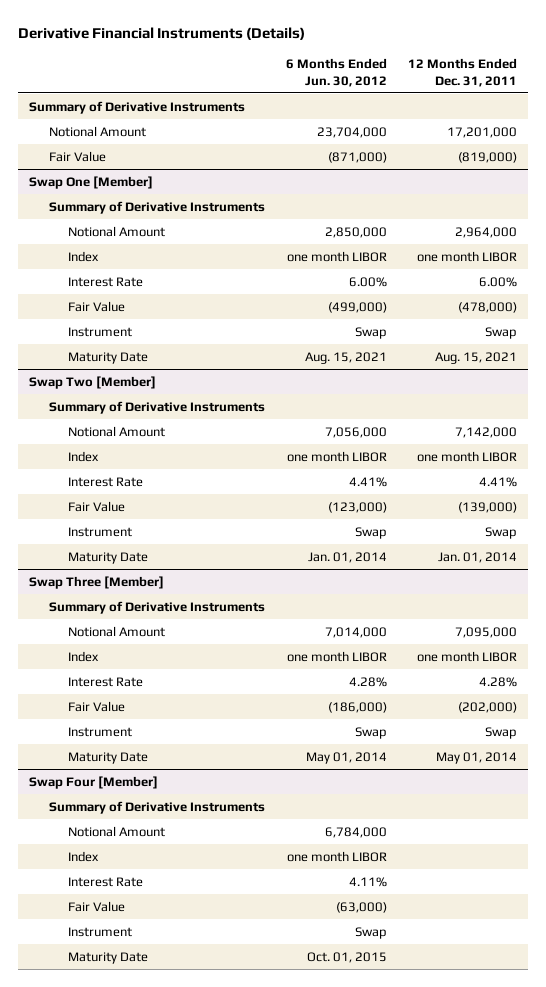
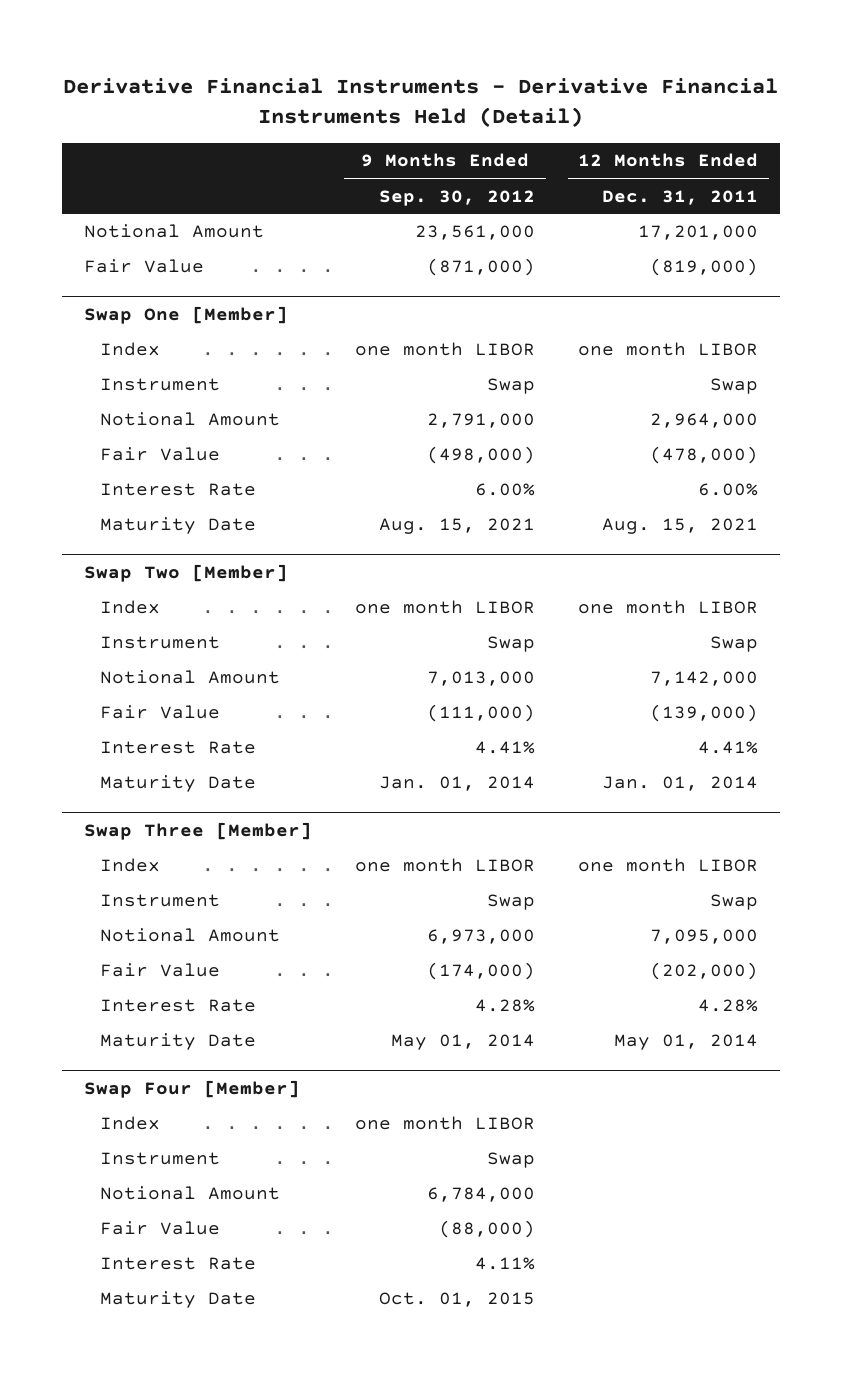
- Derivative Financial Instruments (Details)
+ Derivative Financial Instruments - Derivative Financial Instruments Held (Detail)
- | 6 Months Ended Jun. 30, 2012 | 12 Months Ended Dec. 31, 2011
+ | 9 Months Ended Sep. 30, 2012 | 12 Months Ended Dec. 31, 2011
- Summary of Derivative Instruments
@ Swap One [Member]
- Summary of Derivative Instruments
moved down: Notional Amount | 2,791,000 | 2,964,000
moved down: Fair Value | (498,000) | (478,000)
moved down: Interest Rate | 6.00% | 6.00%
@ Swap Two [Member]
- Summary of Derivative Instruments
moved down: Notional Amount | 7,013,000 | 7,142,000
moved down: Fair Value | (111,000) | (139,000)
moved down: Interest Rate | 4.41% | 4.41%
@ Swap Three [Member]
- Summary of Derivative Instruments
moved down: Notional Amount | 6,973,000 | 7,095,000
moved down: Fair Value | (174,000) | (202,000)
moved down: Interest Rate | 4.28% | 4.28%
@ Swap Four [Member]
- Summary of Derivative Instruments
moved down: Notional Amount | 6,784,000 |
moved down: Fair Value | (88,000) |
moved down: Interest Rate | 4.11% |

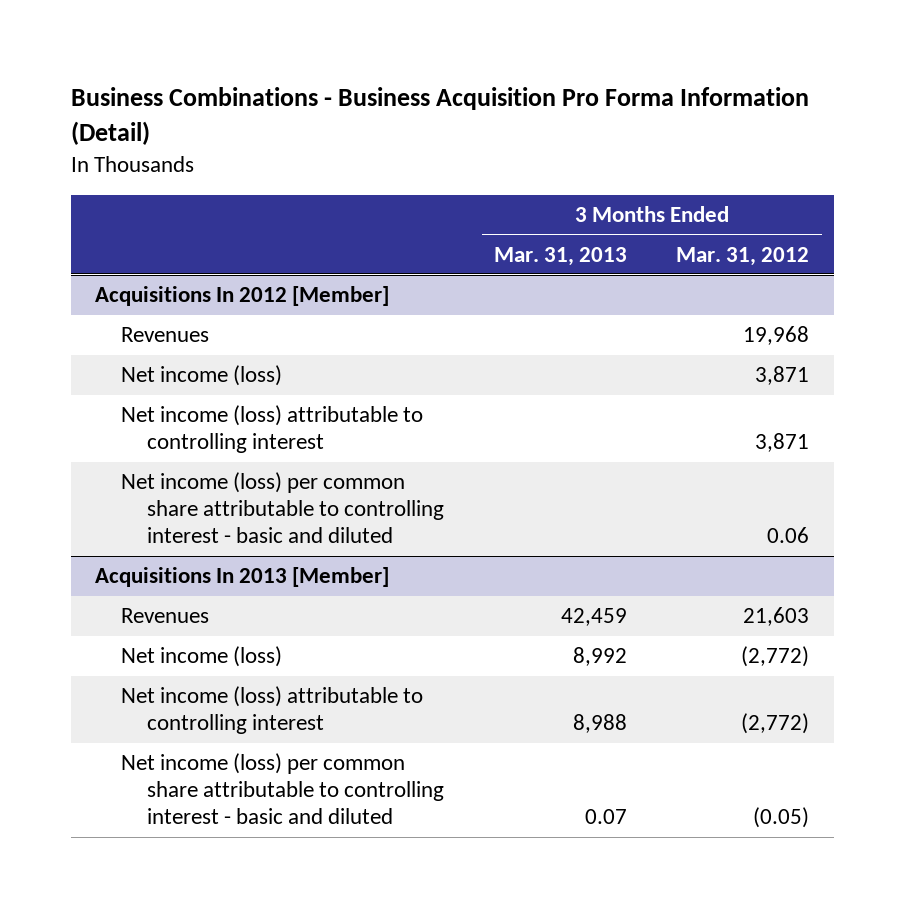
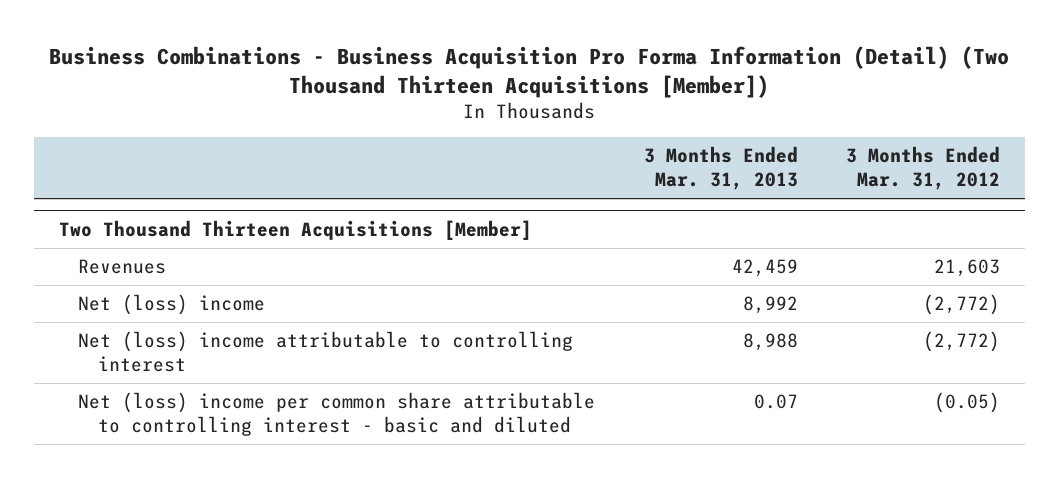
- Business Combinations - Business Acquisition Pro Forma Information (Detail)
+ Business Combinations - Business Acquisition Pro Forma Information (Detail) (Two Thousand Thirteen Acquisitions [Member])
- Acquisitions In 2012 [Member]
- Revenues | | 19,968
- Net income (loss) | | 3,871
- Net income (loss) attributable to controlling interest | | 3,871
- Net income (loss) per common share attributable to controlling interest - basic and diluted | | 0.06
- Acquisitions In 2013 [Member]
+ Two Thousand Thirteen Acquisitions [Member]
- Net income (loss) | 8,992 | (2,772)
- Net income (loss) attributable to controlling interest | 8,988 | (2,772)
- Net income (loss) per common share attributable to controlling interest - basic and diluted | 0.07 | (0.05)
+ Net (loss) income | 8,992 | (2,772)
+ Net (loss) income attributable to controlling interest | 8,988 | (2,772)
+ Net (loss) income per common share attributable to controlling interest - basic and diluted | 0.07 | (0.05)

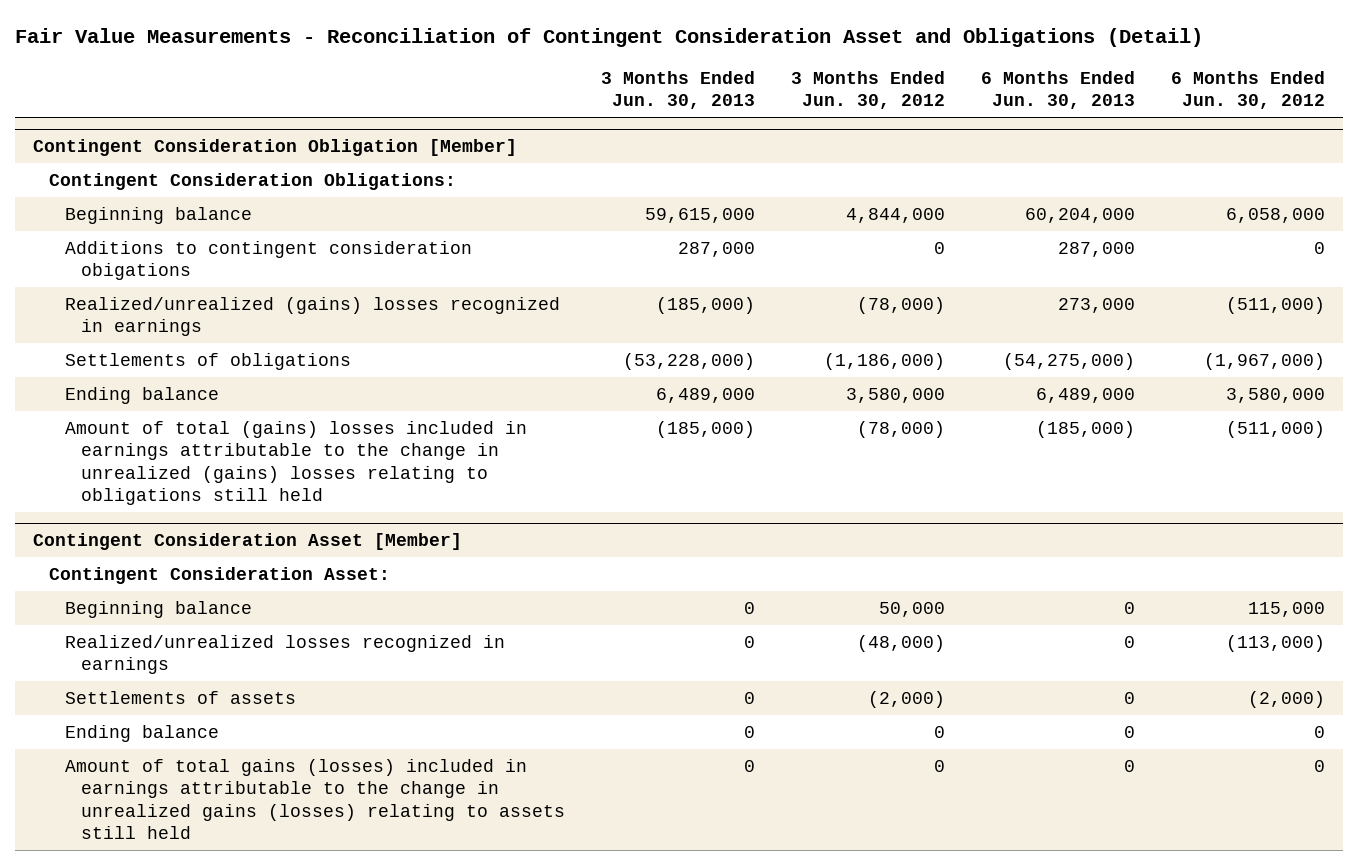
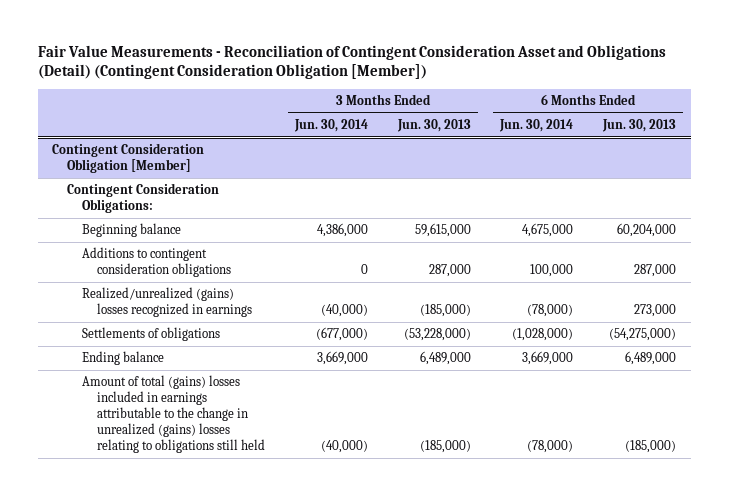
- Fair Value Measurements - Reconciliation of Contingent Consideration Asset and Obligations (Detail)
+ Fair Value Measurements - Reconciliation of Contingent Consideration Asset and Obligations (Detail) (Contingent Consideration Obligation [Member])
- | 3 Months Ended Jun. 30, 2013 | 3 Months Ended Jun. 30, 2012 | 6 Months Ended Jun. 30, 2013 | 6 Months Ended Jun. 30, 2012
+ | 3 Months Ended Jun. 30, 2014 | 3 Months Ended Jun. 30, 2013 | 6 Months Ended Jun. 30, 2014 | 6 Months Ended Jun. 30, 2013
@ Contingent Consideration Obligation [Member]
- Additions to contingent consideration obigations | 287,000 | 0 | 287,000 | 0
+ Additions to contingent consideration obligations | 0 | 287,000 | 100,000 | 287,000
- Contingent Consideration Asset [Member]
- Contingent Consideration Asset:
- Beginning balance | 0 | 50,000 | 0 | 115,000
- Realized/unrealized losses recognized in earnings | 0 | (48,000) | 0 | (113,000)
- Settlements of assets | 0 | (2,000) | 0 | (2,000)
- Ending balance | 0 | 0 | 0 | 0
- Amount of total gains (losses) included in earnings attributable to the change in unrealized gains (losses) relating to assets still held | 0 | 0 | 0 | 0

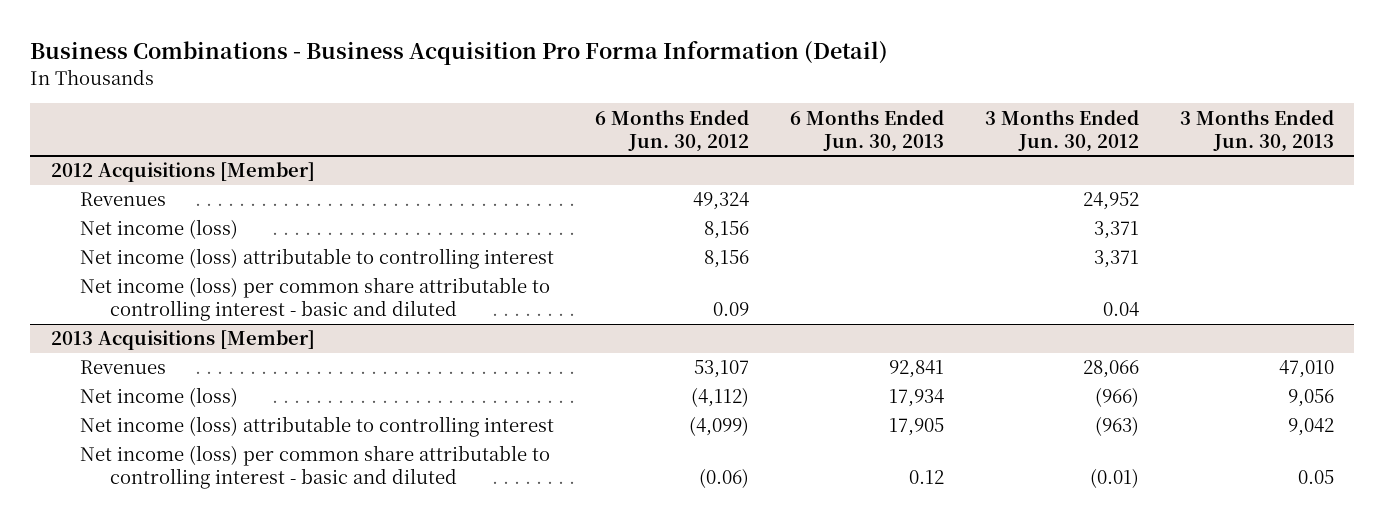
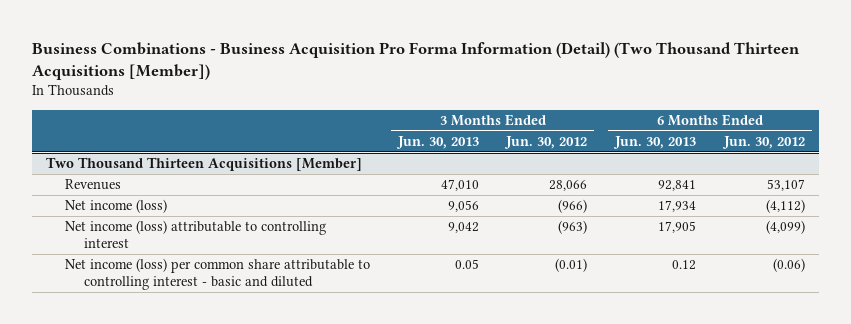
- Business Combinations - Business Acquisition Pro Forma Information (Detail)
+ Business Combinations - Business Acquisition Pro Forma Information (Detail) (Two Thousand Thirteen Acquisitions [Member])
- | 6 Months Ended Jun. 30, 2012 | 6 Months Ended Jun. 30, 2013 | 3 Months Ended Jun. 30, 2012 | 3 Months Ended Jun. 30, 2013
+ | 3 Months Ended Jun. 30, 2013 | 3 Months Ended Jun. 30, 2012 | 6 Months Ended Jun. 30, 2013 | 6 Months Ended Jun. 30, 2012
- 2012 Acquisitions [Member]
- Revenues | 49,324 | | 24,952 |
- Net income (loss) | 8,156 | | 3,371 |
- Net income (loss) attributable to controlling interest | 8,156 | | 3,371 |
- Net income (loss) per common share attributable to controlling interest - basic and diluted | 0.09 | | 0.04 |
- 2013 Acquisitions [Member]
+ Two Thousand Thirteen Acquisitions [Member]

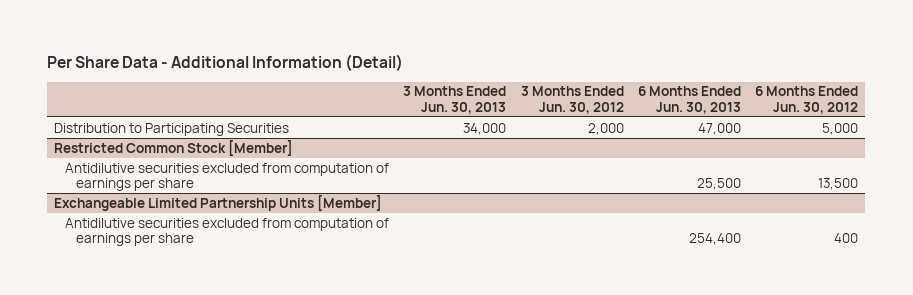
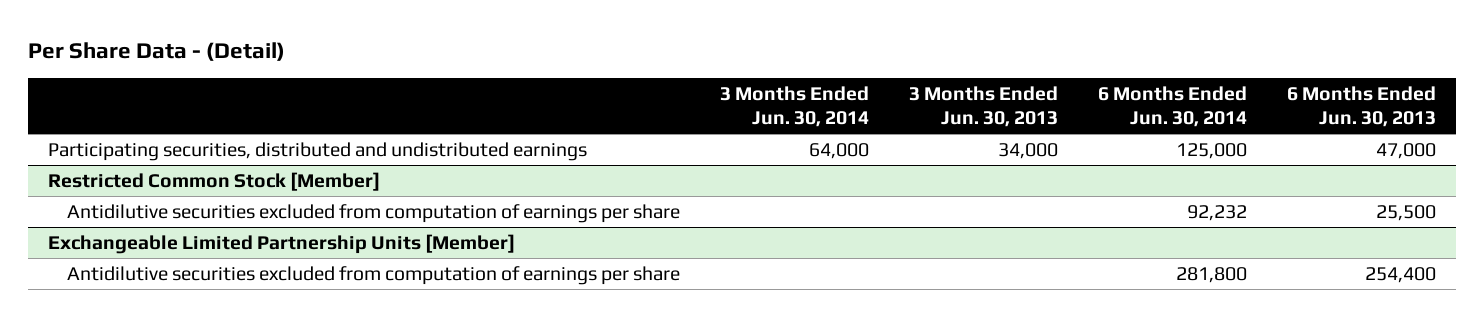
- Per Share Data - Additional Information (Detail)
+ Per Share Data - (Detail)
- | 3 Months Ended Jun. 30, 2013 | 3 Months Ended Jun. 30, 2012 | 6 Months Ended Jun. 30, 2013 | 6 Months Ended Jun. 30, 2012
+ | 3 Months Ended Jun. 30, 2014 | 3 Months Ended Jun. 30, 2013 | 6 Months Ended Jun. 30, 2014 | 6 Months Ended Jun. 30, 2013
- Distribution to Participating Securities | 34,000 | 2,000 | 47,000 | 5,000
+ Participating securities, distributed and undistributed earnings | 64,000 | 34,000 | 125,000 | 47,000

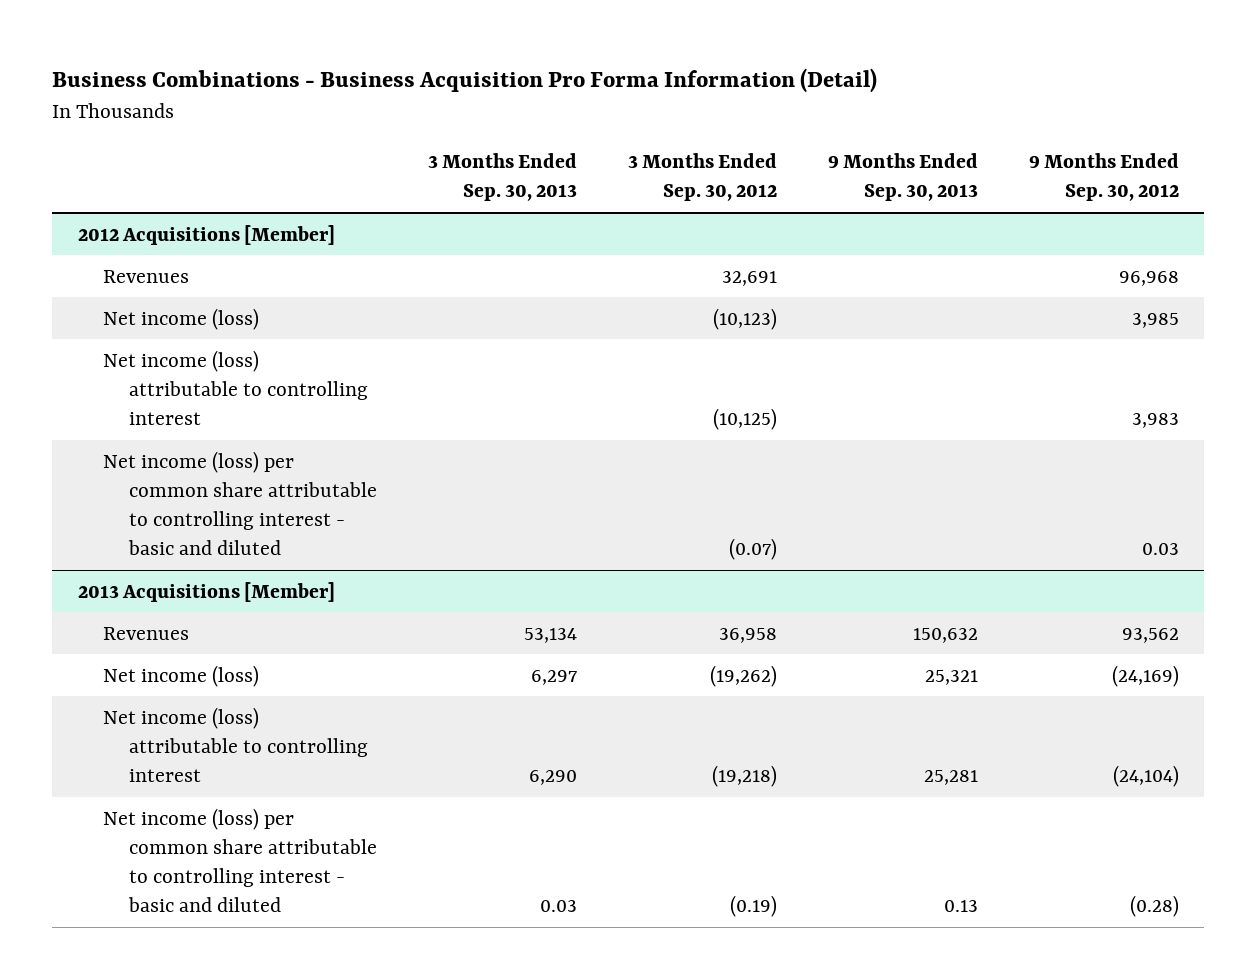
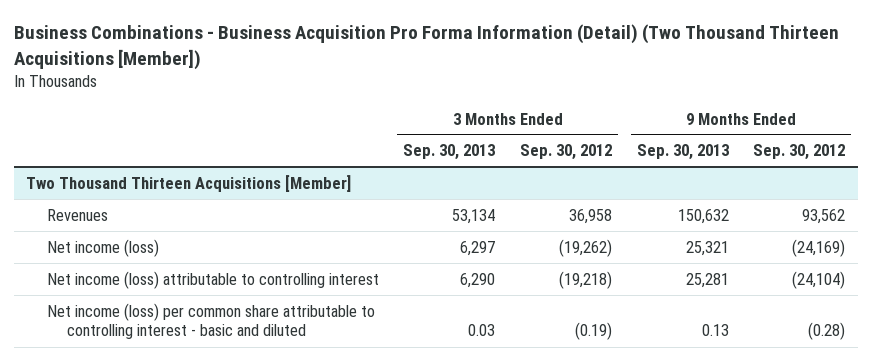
- Business Combinations - Business Acquisition Pro Forma Information (Detail)
+ Business Combinations - Business Acquisition Pro Forma Information (Detail) (Two Thousand Thirteen Acquisitions [Member])
- 2012 Acquisitions [Member]
- Revenues | | 32,691 | | 96,968
- Net income (loss) | | (10,123) | | 3,985
- Net income (loss) attributable to controlling interest | | (10,125) | | 3,983
- Net income (loss) per common share attributable to controlling interest - basic and diluted | | (0.07) | | 0.03
- 2013 Acquisitions [Member]
+ Two Thousand Thirteen Acquisitions [Member]

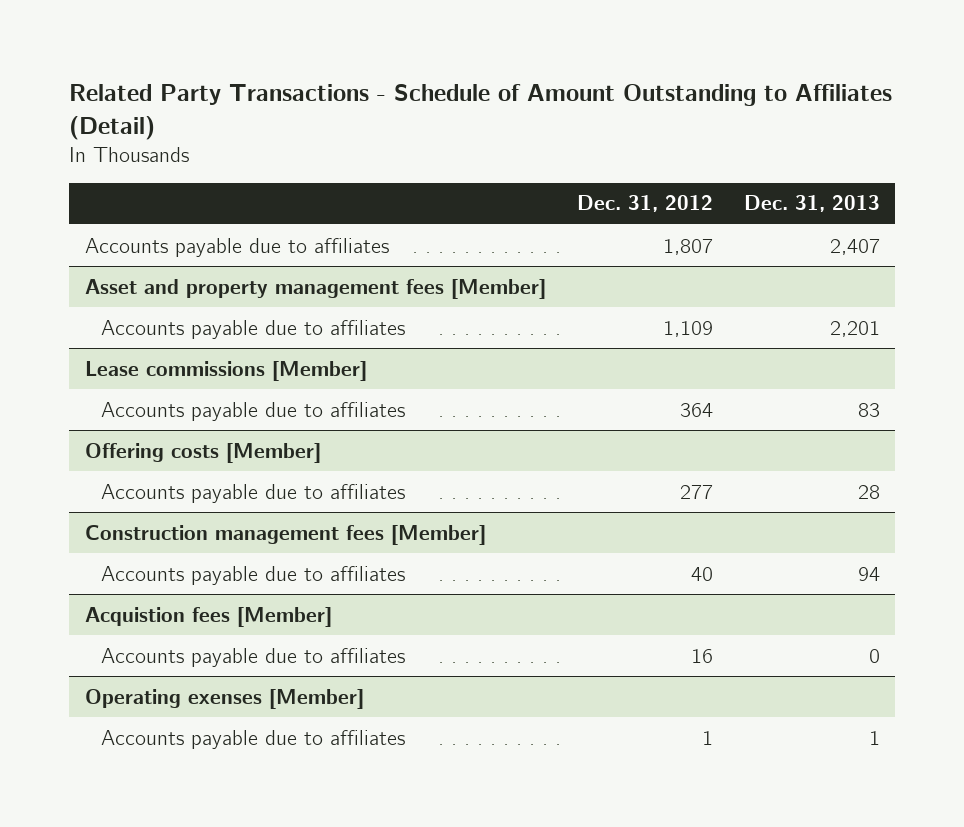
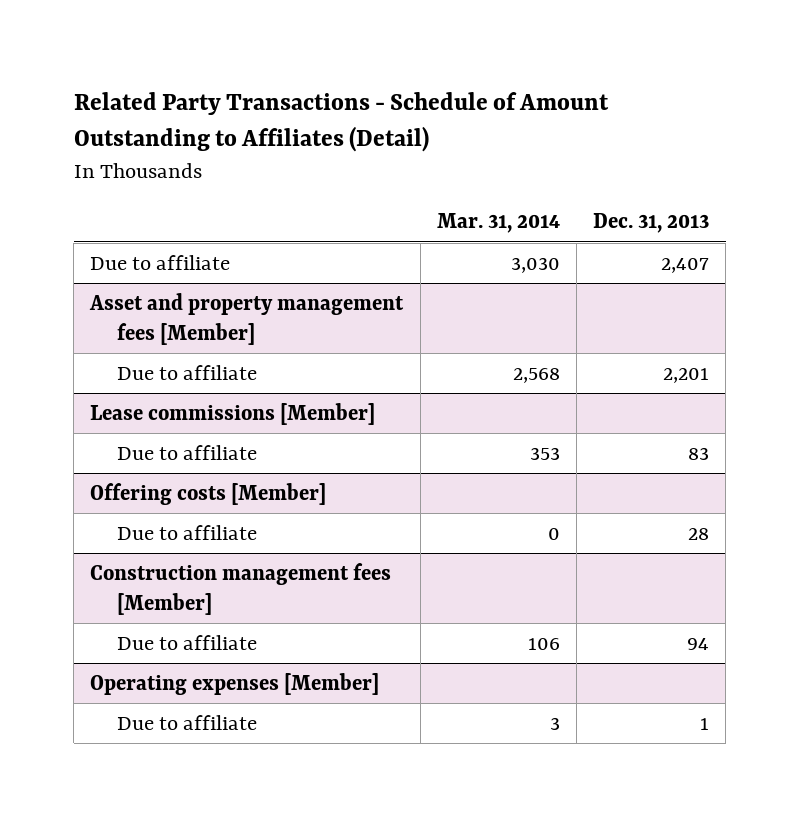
- | Dec. 31, 2012 | Dec. 31, 2013
+ | Mar. 31, 2014 | Dec. 31, 2013
- Accounts payable due to affiliates | 1,807 | 2,407
+ Due to affiliate | 3,030 | 2,407
@ Asset and property management fees [Member]
- Accounts payable due to affiliates | 1,109 | 2,201
+ Due to affiliate | 2,568 | 2,201
@ Lease commissions [Member]
- Accounts payable due to affiliates | 364 | 83
+ Due to affiliate | 353 | 83
@ Offering costs [Member]
- Accounts payable due to affiliates | 277 | 28
+ Due to affiliate | 0 | 28
@ Construction management fees [Member]
- Accounts payable due to affiliates | 40 | 94
- Acquistion fees [Member]
- Accounts payable due to affiliates | 16 | 0
- Operating exenses [Member]
- Accounts payable due to affiliates | 1 | 1
@ Construction management fees [Member]
+ Due to affiliate | 106 | 94
+ Operating expenses [Member]
+ Due to affiliate | 3 | 1

